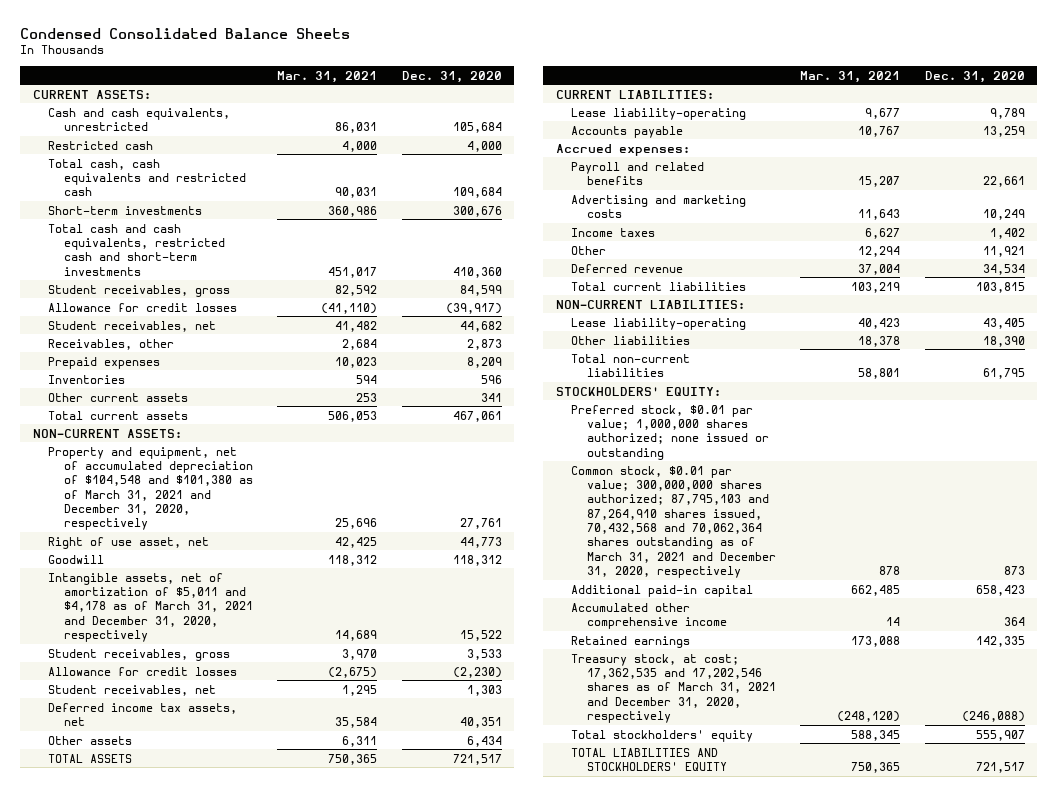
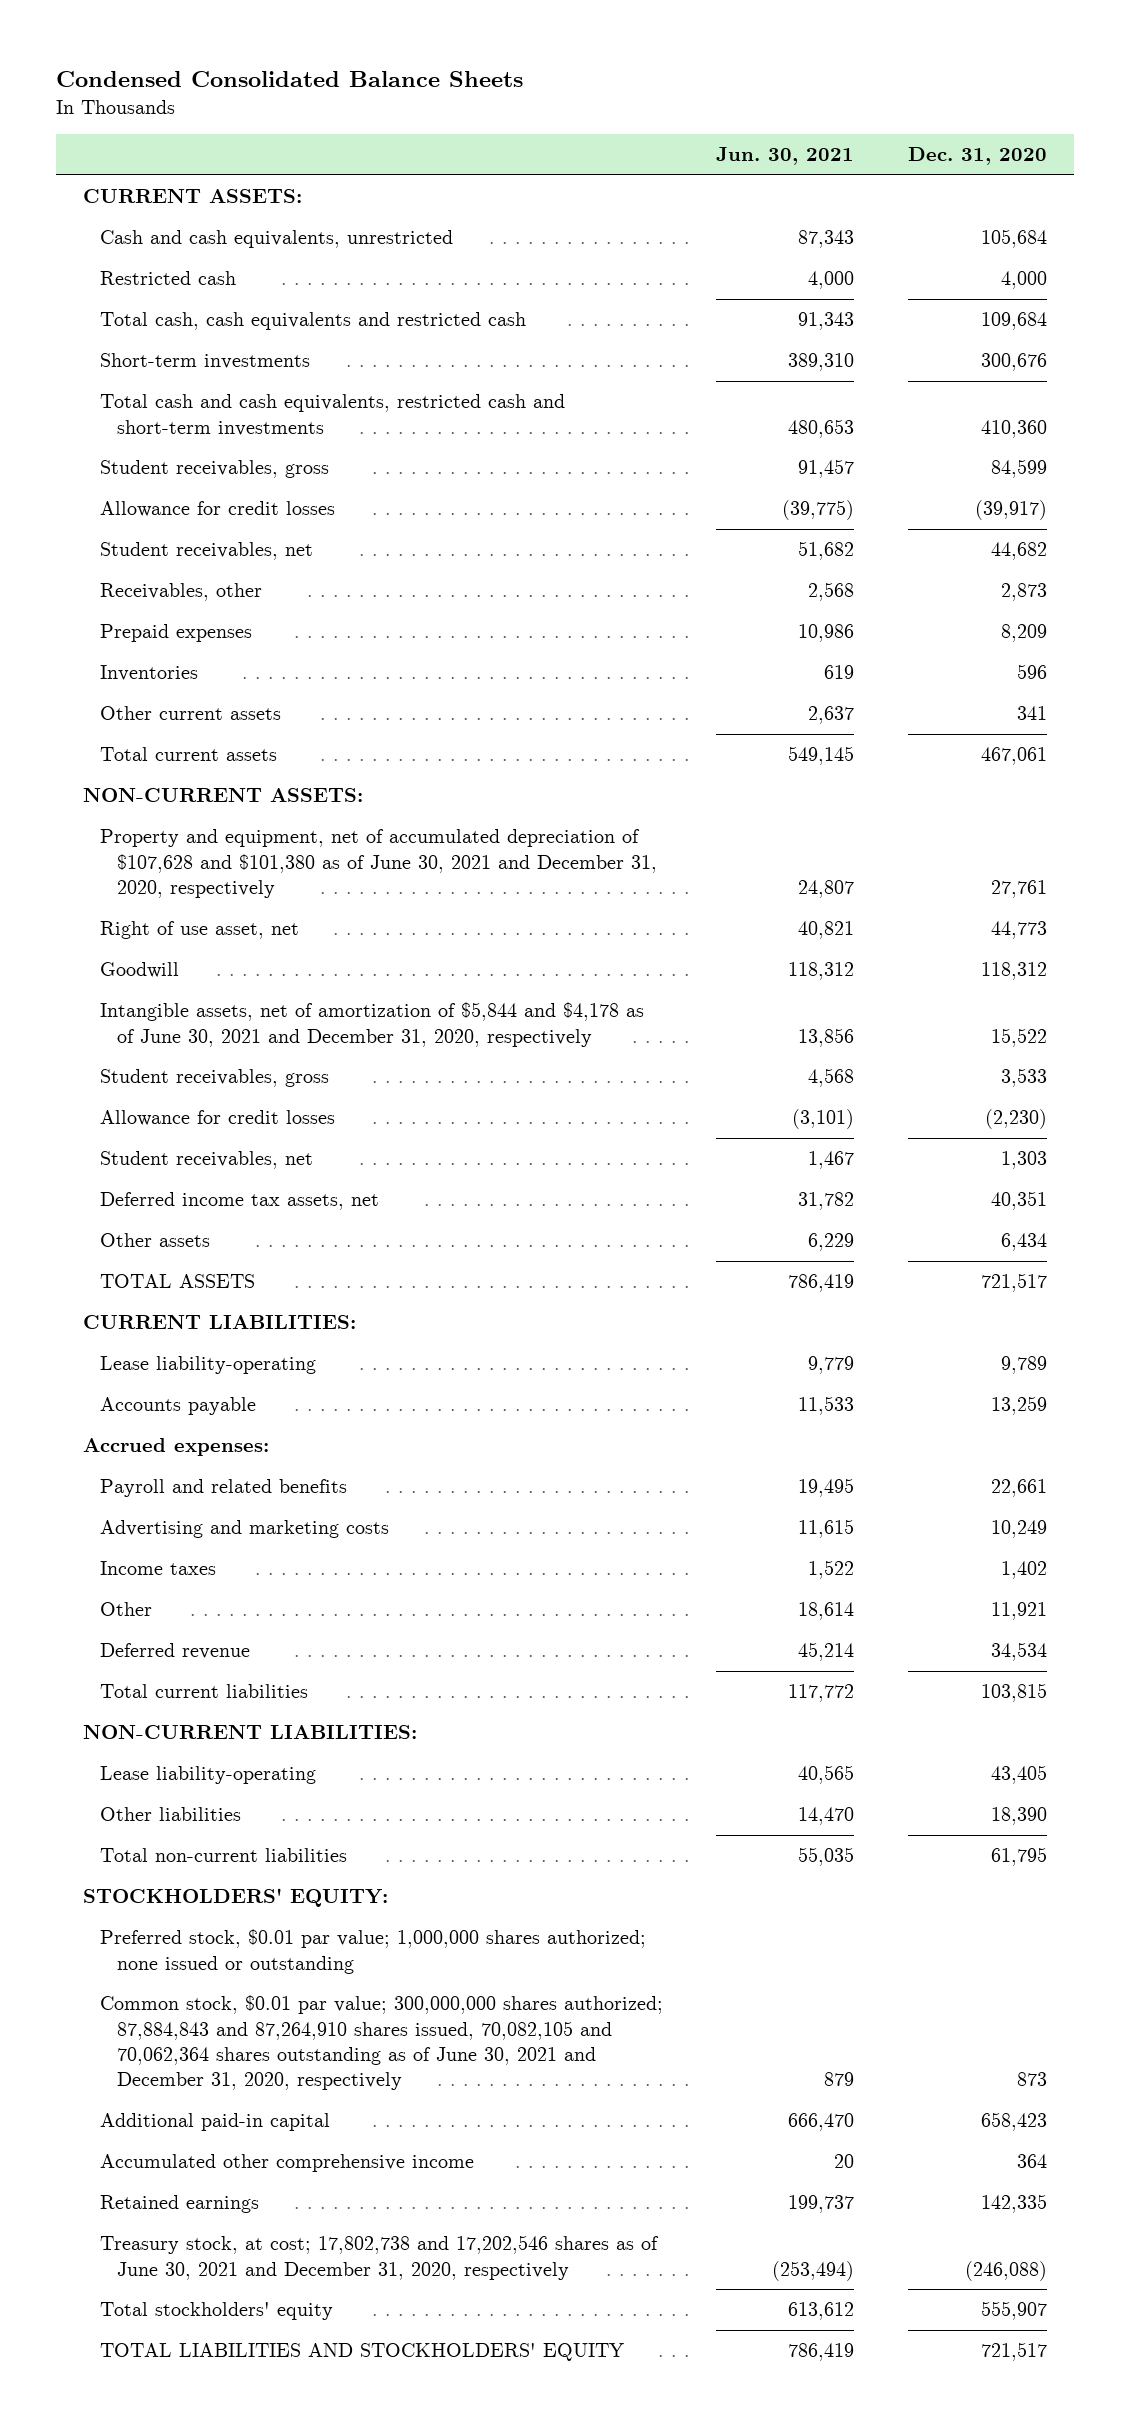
- | Mar. 31, 2021 | Dec. 31, 2020
+ | Jun. 30, 2021 | Dec. 31, 2020
- Property and equipment, net of accumulated depreciation of $104,548 and $101,380 as of March 31, 2021 and December 31, 2020, respectively | 25,696 | 27,761
+ Property and equipment, net of accumulated depreciation of $107,628 and $101,380 as of June 30, 2021 and December 31, 2020, respectively | 24,807 | 27,761
- Intangible assets, net of amortization of $5,011 and $4,178 as of March 31, 2021 and December 31, 2020, respectively | 14,689 | 15,522
+ Intangible assets, net of amortization of $5,844 and $4,178 as of June 30, 2021 and December 31, 2020, respectively | 13,856 | 15,522
- Common stock, $0.01 par value; 300,000,000 shares authorized; 87,795,103 and 87,264,910 shares issued, 70,432,568 and 70,062,364 shares outstanding as of March 31, 2021 and December 31, 2020, respectively | 878 | 873
+ Common stock, $0.01 par value; 300,000,000 shares authorized; 87,884,843 and 87,264,910 shares issued, 70,082,105 and 70,062,364 shares outstanding as of June 30, 2021 and December 31, 2020, respectively | 879 | 873
- Treasury stock, at cost; 17,362,535 and 17,202,546 shares as of March 31, 2021 and December 31, 2020, respectively | (248,120) | (246,088)
+ Treasury stock, at cost; 17,802,738 and 17,202,546 shares as of June 30, 2021 and December 31, 2020, respectively | (253,494) | (246,088)

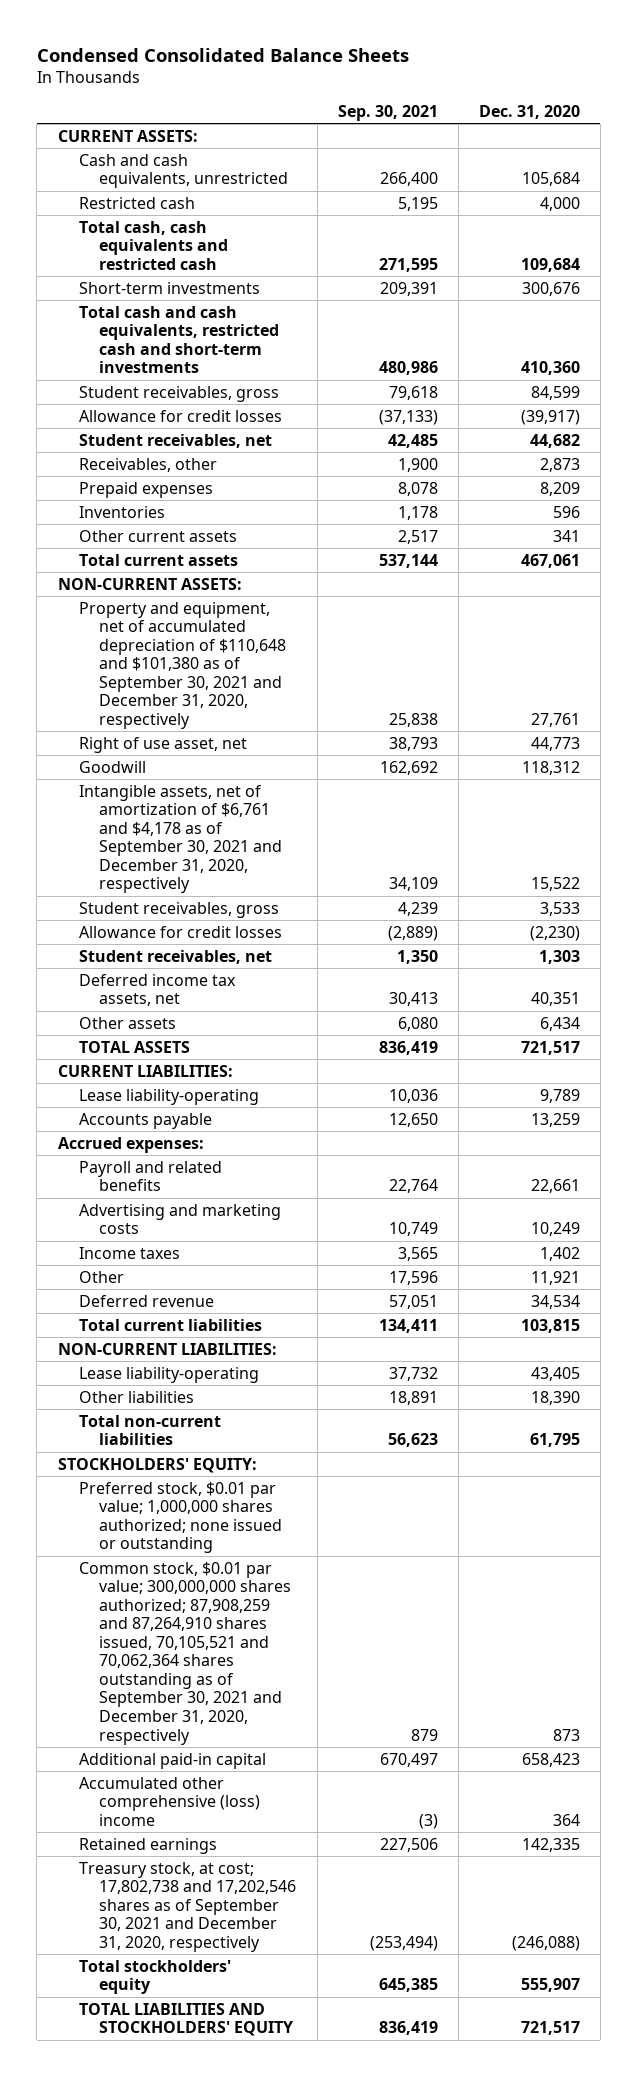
- | Jun. 30, 2021 | Dec. 31, 2020
+ | Sep. 30, 2021 | Dec. 31, 2020
- Property and equipment, net of accumulated depreciation of $107,628 and $101,380 as of June 30, 2021 and December 31, 2020, respectively | 24,807 | 27,761
+ Property and equipment, net of accumulated depreciation of $110,648 and $101,380 as of September 30, 2021 and December 31, 2020, respectively | 25,838 | 27,761
- Intangible assets, net of amortization of $5,844 and $4,178 as of June 30, 2021 and December 31, 2020, respectively | 13,856 | 15,522
+ Intangible assets, net of amortization of $6,761 and $4,178 as of September 30, 2021 and December 31, 2020, respectively | 34,109 | 15,522
- Common stock, $0.01 par value; 300,000,000 shares authorized; 87,884,843 and 87,264,910 shares issued, 70,082,105 and 70,062,364 shares outstanding as of June 30, 2021 and December 31, 2020, respectively | 879 | 873
+ Common stock, $0.01 par value; 300,000,000 shares authorized; 87,908,259 and 87,264,910 shares issued, 70,105,521 and 70,062,364 shares outstanding as of September 30, 2021 and December 31, 2020, respectively | 879 | 873
- Accumulated other comprehensive income | 20 | 364
+ Accumulated other comprehensive (loss) income | (3) | 364
- Treasury stock, at cost; 17,802,738 and 17,202,546 shares as of June 30, 2021 and December 31, 2020, respectively | (253,494) | (246,088)
+ Treasury stock, at cost; 17,802,738 and 17,202,546 shares as of September 30, 2021 and December 31, 2020, respectively | (253,494) | (246,088)

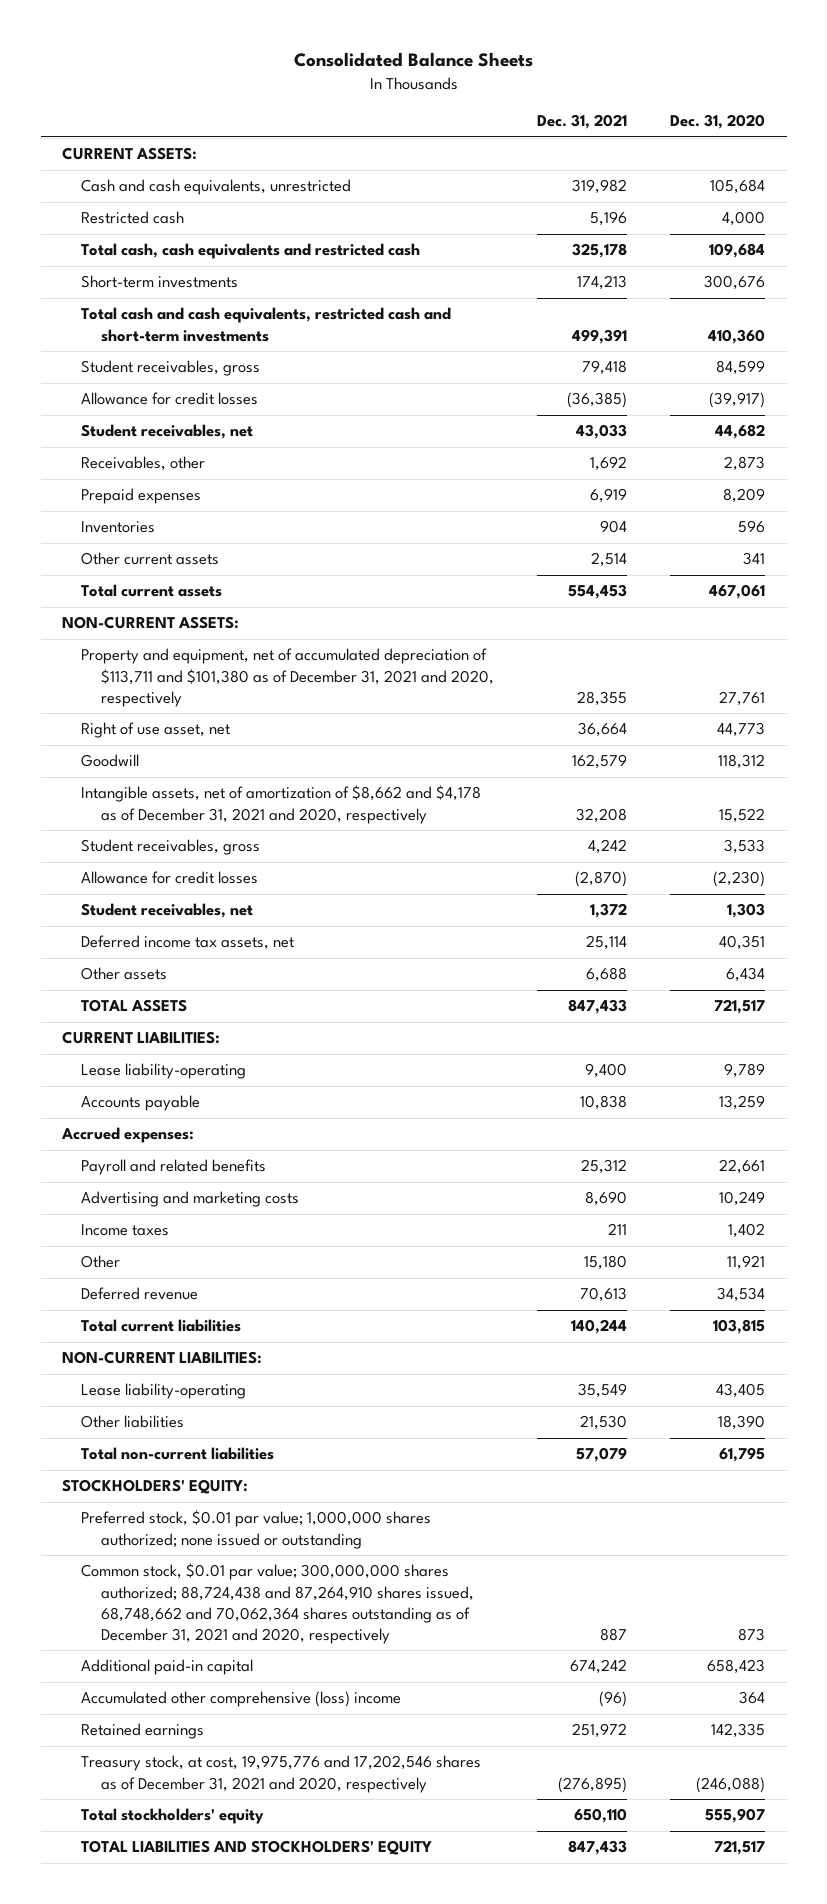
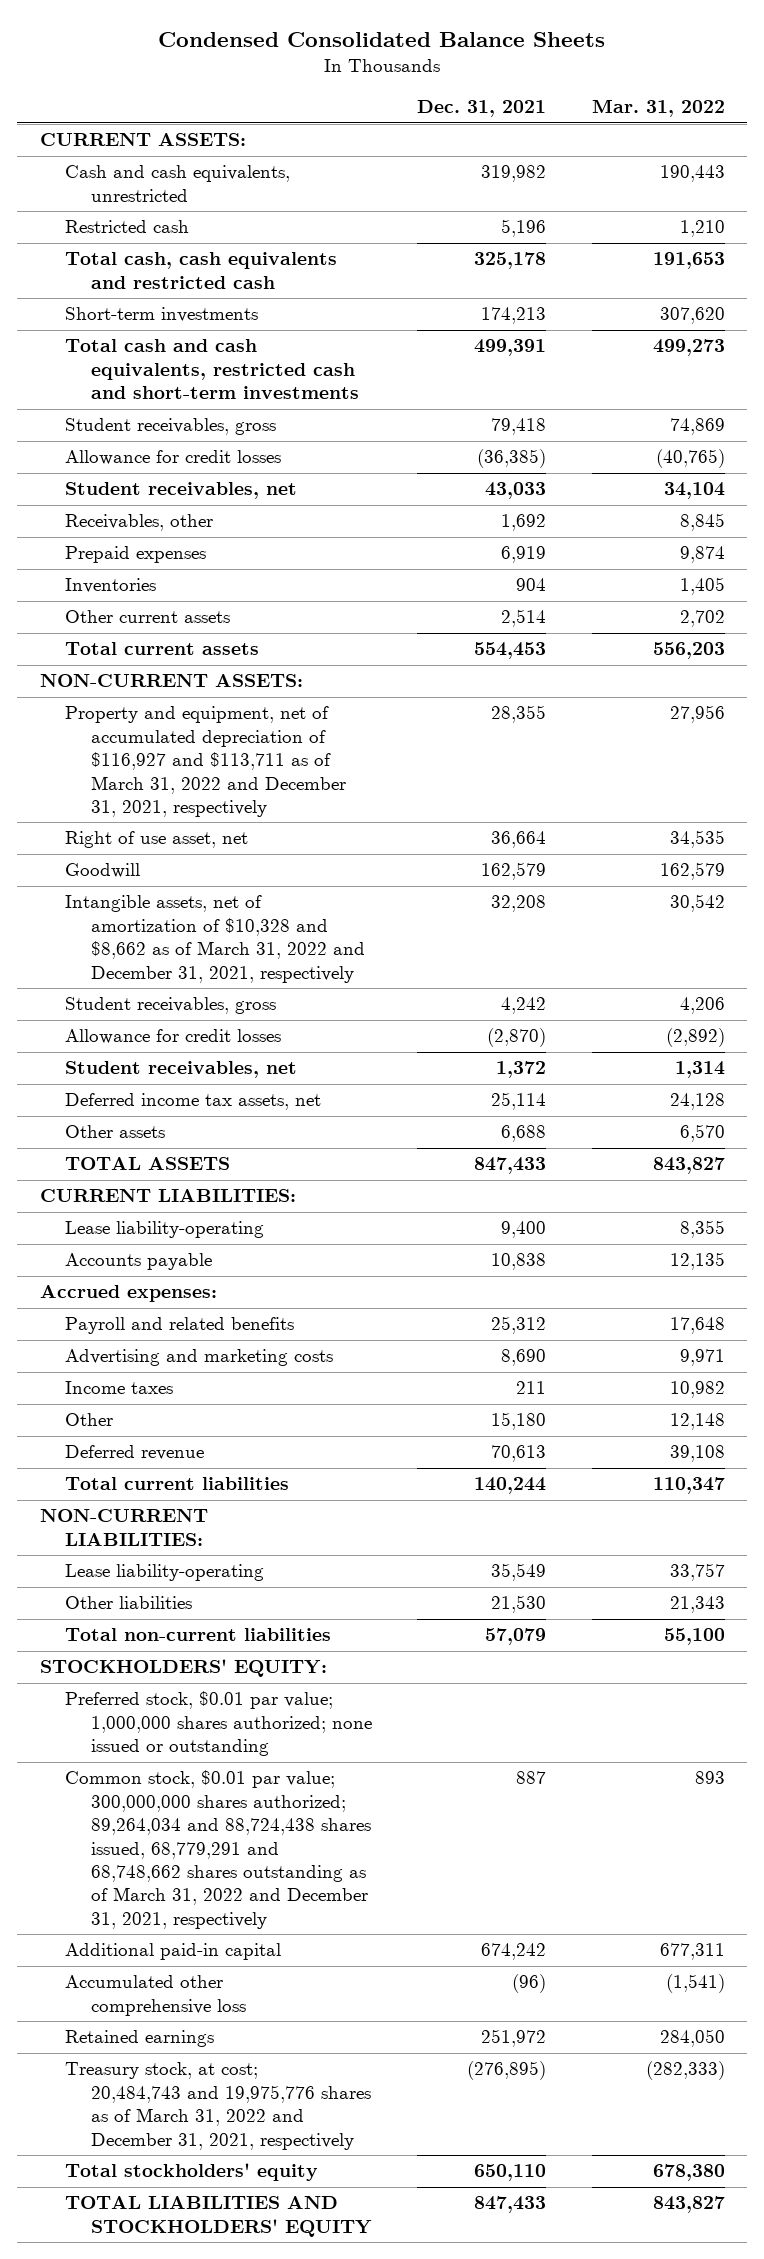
- Consolidated Balance Sheets
+ Condensed Consolidated Balance Sheets
- | Dec. 31, 2021 | Dec. 31, 2020
+ | Dec. 31, 2021 | Mar. 31, 2022
- Property and equipment, net of accumulated depreciation of $113,711 and $101,380 as of December 31, 2021 and 2020, respectively | 28,355 | 27,761
+ Property and equipment, net of accumulated depreciation of $116,927 and $113,711 as of March 31, 2022 and December 31, 2021, respectively | 28,355 | 27,956
- Intangible assets, net of amortization of $8,662 and $4,178 as of December 31, 2021 and 2020, respectively | 32,208 | 15,522
+ Intangible assets, net of amortization of $10,328 and $8,662 as of March 31, 2022 and December 31, 2021, respectively | 32,208 | 30,542
- Common stock, $0.01 par value; 300,000,000 shares authorized; 88,724,438 and 87,264,910 shares issued, 68,748,662 and 70,062,364 shares outstanding as of December 31, 2021 and 2020, respectively | 887 | 873
+ Common stock, $0.01 par value; 300,000,000 shares authorized; 89,264,034 and 88,724,438 shares issued, 68,779,291 and 68,748,662 shares outstanding as of March 31, 2022 and December 31, 2021, respectively | 887 | 893
- Accumulated other comprehensive (loss) income | (96) | 364
+ Accumulated other comprehensive loss | (96) | (1,541)
- Treasury stock, at cost, 19,975,776 and 17,202,546 shares as of December 31, 2021 and 2020, respectively | (276,895) | (246,088)
+ Treasury stock, at cost; 20,484,743 and 19,975,776 shares as of March 31, 2022 and December 31, 2021, respectively | (276,895) | (282,333)

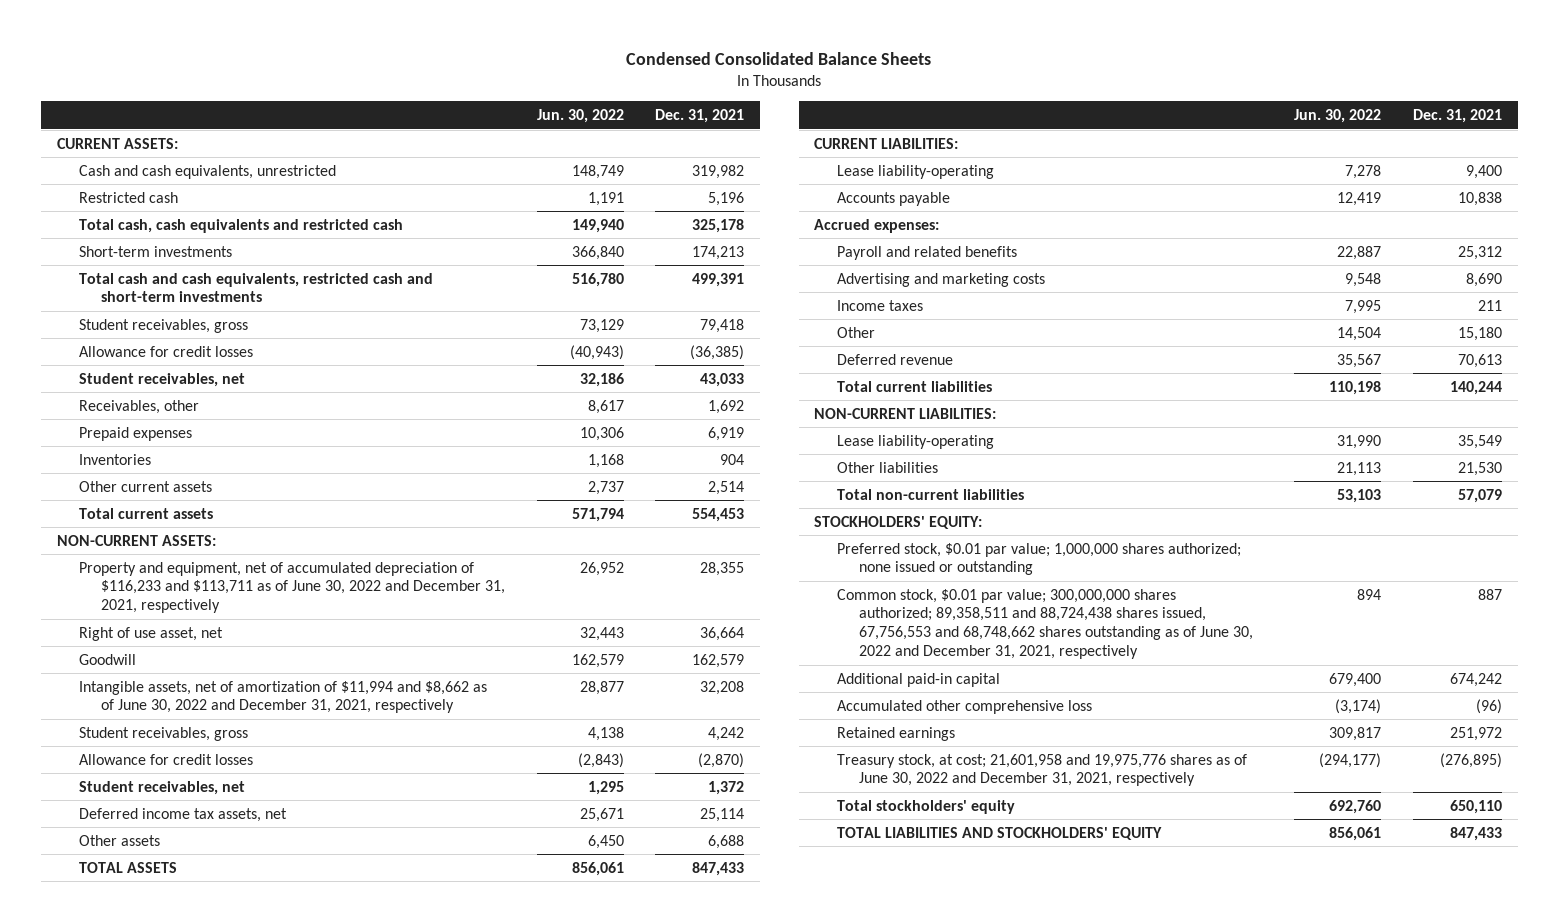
- | Dec. 31, 2021 | Mar. 31, 2022
+ | Jun. 30, 2022 | Dec. 31, 2021
- Property and equipment, net of accumulated depreciation of $116,927 and $113,711 as of March 31, 2022 and December 31, 2021, respectively | 28,355 | 27,956
+ Property and equipment, net of accumulated depreciation of $116,233 and $113,711 as of June 30, 2022 and December 31, 2021, respectively | 26,952 | 28,355
- Intangible assets, net of amortization of $10,328 and $8,662 as of March 31, 2022 and December 31, 2021, respectively | 32,208 | 30,542
+ Intangible assets, net of amortization of $11,994 and $8,662 as of June 30, 2022 and December 31, 2021, respectively | 28,877 | 32,208
- Common stock, $0.01 par value; 300,000,000 shares authorized; 89,264,034 and 88,724,438 shares issued, 68,779,291 and 68,748,662 shares outstanding as of March 31, 2022 and December 31, 2021, respectively | 887 | 893
+ Common stock, $0.01 par value; 300,000,000 shares authorized; 89,358,511 and 88,724,438 shares issued, 67,756,553 and 68,748,662 shares outstanding as of June 30, 2022 and December 31, 2021, respectively | 894 | 887
- Treasury stock, at cost; 20,484,743 and 19,975,776 shares as of March 31, 2022 and December 31, 2021, respectively | (276,895) | (282,333)
+ Treasury stock, at cost; 21,601,958 and 19,975,776 shares as of June 30, 2022 and December 31, 2021, respectively | (294,177) | (276,895)

